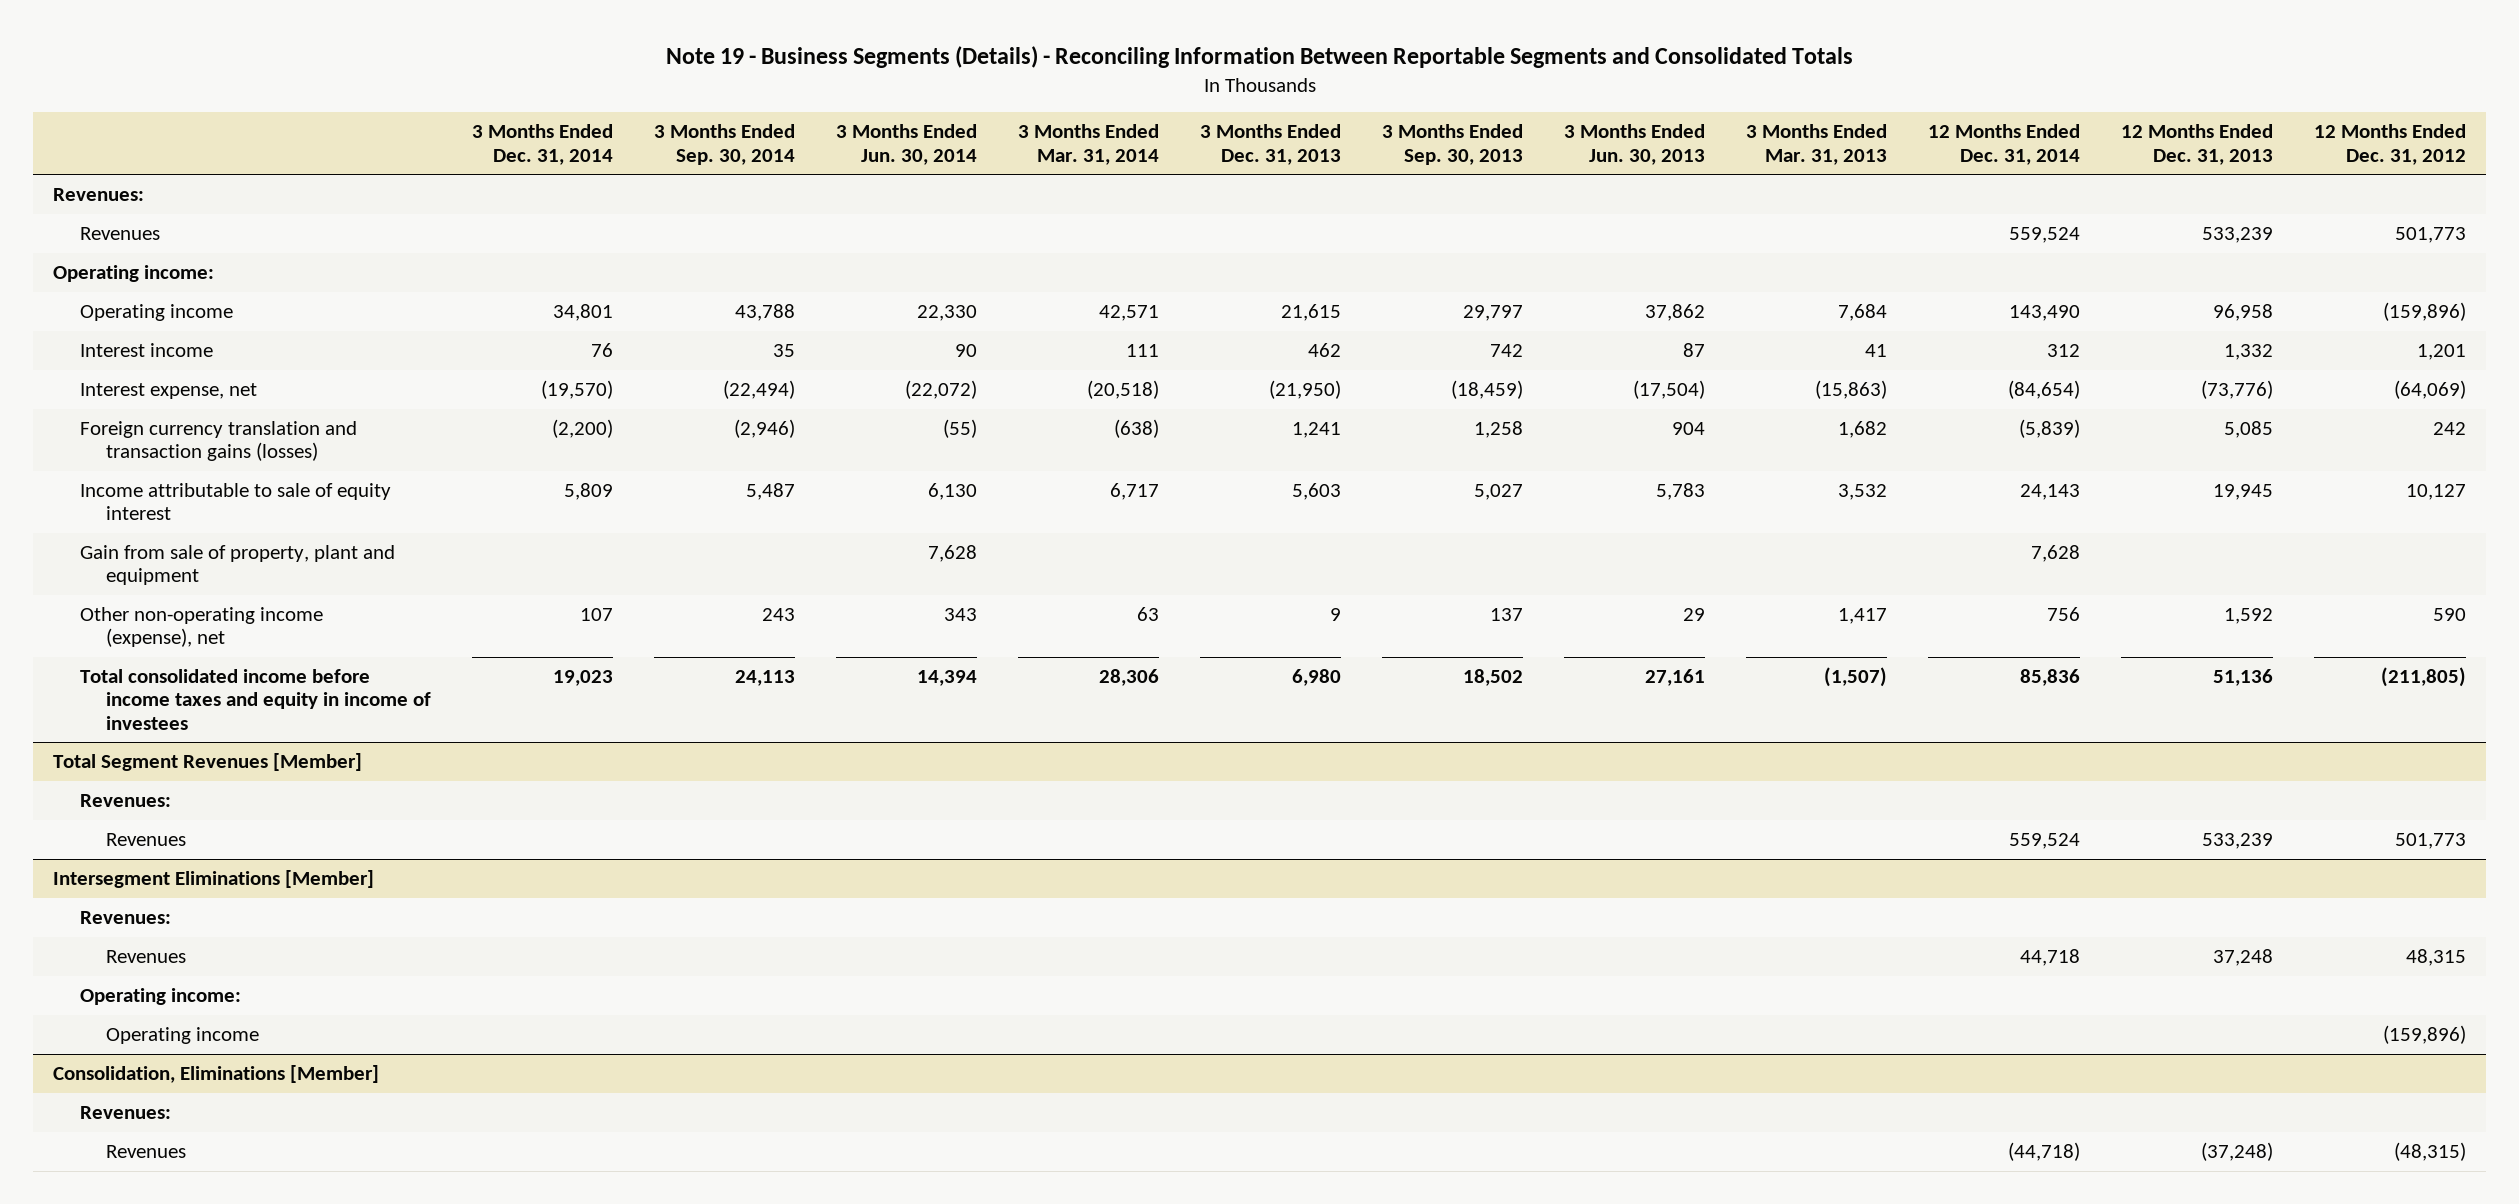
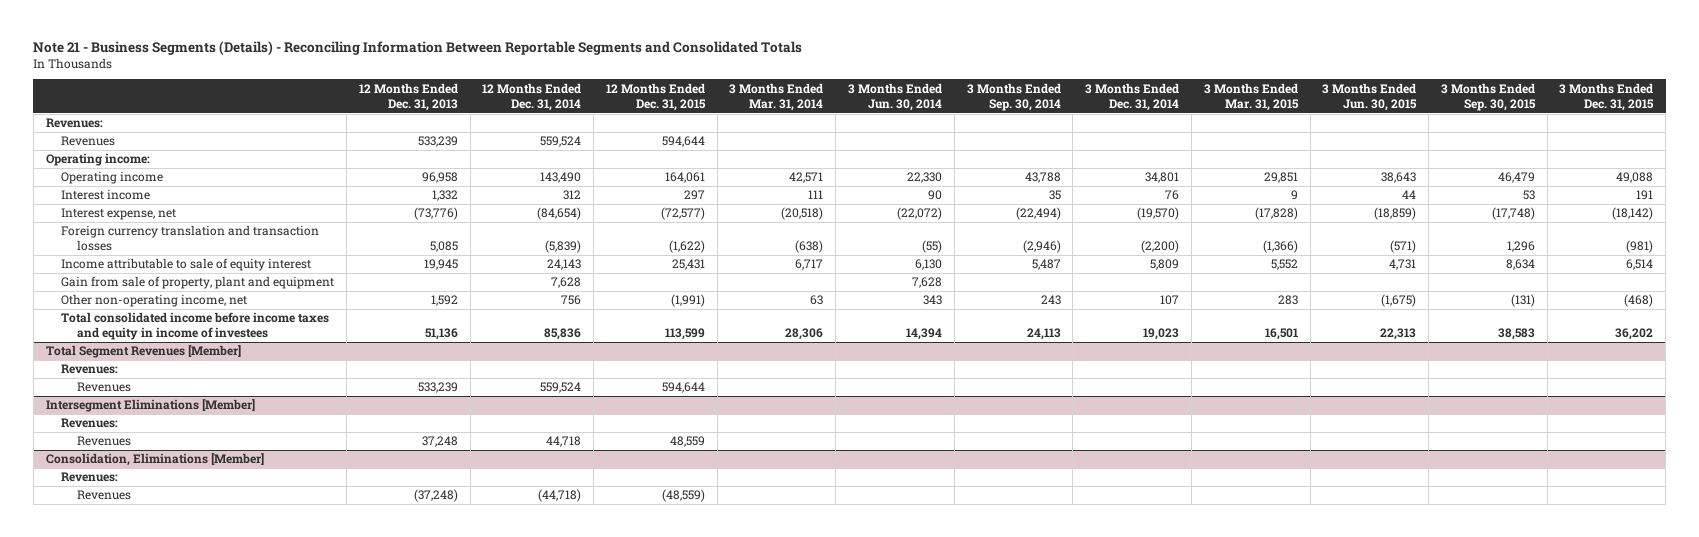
- Note 19 - Business Segments (Details) - Reconciling Information Between Reportable Segments and Consolidated Totals
+ Note 21 - Business Segments (Details) - Reconciling Information Between Reportable Segments and Consolidated Totals
- | 3 Months Ended Dec. 31, 2014 | 3 Months Ended Sep. 30, 2014 | 3 Months Ended Jun. 30, 2014 | 3 Months Ended Mar. 31, 2014 | 3 Months Ended Dec. 31, 2013 | 3 Months Ended Sep. 30, 2013 | 3 Months Ended Jun. 30, 2013 | 3 Months Ended Mar. 31, 2013 | 12 Months Ended Dec. 31, 2014 | 12 Months Ended Dec. 31, 2013 | 12 Months Ended Dec. 31, 2012
+ | 12 Months Ended Dec. 31, 2013 | 12 Months Ended Dec. 31, 2014 | 12 Months Ended Dec. 31, 2015 | 3 Months Ended Mar. 31, 2014 | 3 Months Ended Jun. 30, 2014 | 3 Months Ended Sep. 30, 2014 | 3 Months Ended Dec. 31, 2014 | 3 Months Ended Mar. 31, 2015 | 3 Months Ended Jun. 30, 2015 | 3 Months Ended Sep. 30, 2015 | 3 Months Ended Dec. 31, 2015
- Foreign currency translation and transaction gains (losses) | (2,200) | (2,946) | (55) | (638) | 1,241 | 1,258 | 904 | 1,682 | (5,839) | 5,085 | 242
+ Foreign currency translation and transaction losses | 5,085 | (5,839) | (1,622) | (638) | (55) | (2,946) | (2,200) | (1,366) | (571) | 1,296 | (981)
- Other non-operating income (expense), net | 107 | 243 | 343 | 63 | 9 | 137 | 29 | 1,417 | 756 | 1,592 | 590
+ Other non-operating income, net | 1,592 | 756 | (1,991) | 63 | 343 | 243 | 107 | 283 | (1,675) | (131) | (468)
@ Intersegment Eliminations [Member]
- Operating income:
- Operating income | | | | | | | | | | | (159,896)

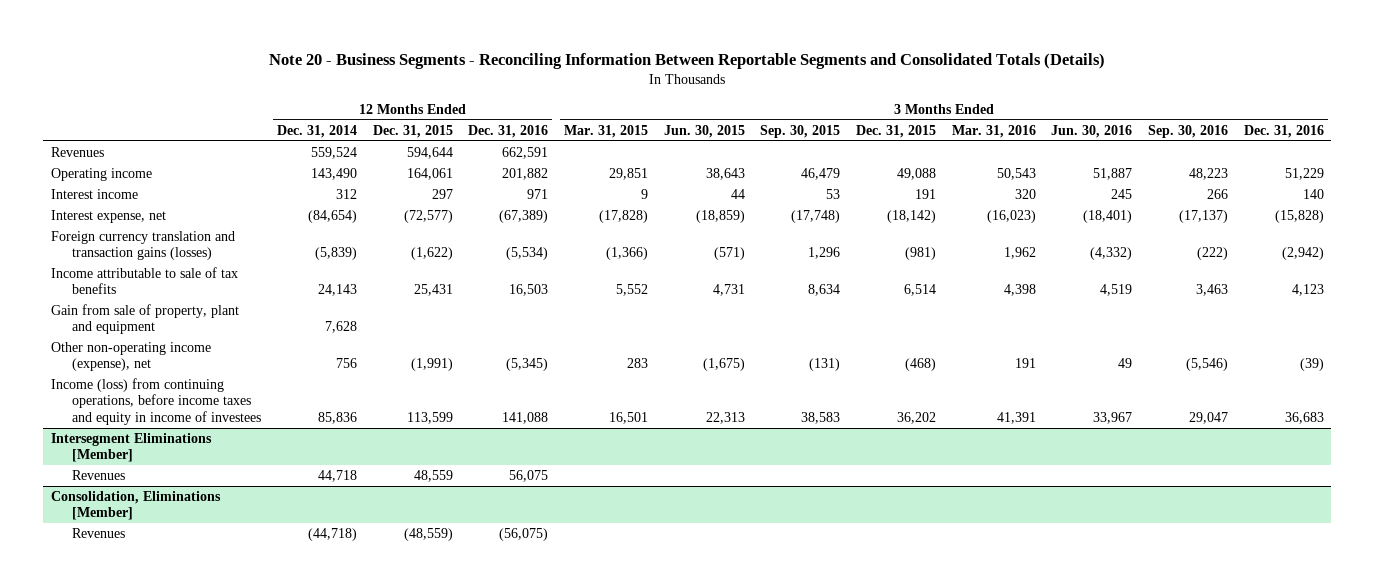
- Note 21 - Business Segments (Details) - Reconciling Information Between Reportable Segments and Consolidated Totals
+ Note 20 - Business Segments - Reconciling Information Between Reportable Segments and Consolidated Totals (Details)
- | 12 Months Ended Dec. 31, 2013 | 12 Months Ended Dec. 31, 2014 | 12 Months Ended Dec. 31, 2015 | 3 Months Ended Mar. 31, 2014 | 3 Months Ended Jun. 30, 2014 | 3 Months Ended Sep. 30, 2014 | 3 Months Ended Dec. 31, 2014 | 3 Months Ended Mar. 31, 2015 | 3 Months Ended Jun. 30, 2015 | 3 Months Ended Sep. 30, 2015 | 3 Months Ended Dec. 31, 2015
+ | 12 Months Ended Dec. 31, 2014 | 12 Months Ended Dec. 31, 2015 | 12 Months Ended Dec. 31, 2016 | 3 Months Ended Mar. 31, 2015 | 3 Months Ended Jun. 30, 2015 | 3 Months Ended Sep. 30, 2015 | 3 Months Ended Dec. 31, 2015 | 3 Months Ended Mar. 31, 2016 | 3 Months Ended Jun. 30, 2016 | 3 Months Ended Sep. 30, 2016 | 3 Months Ended Dec. 31, 2016
- Revenues:
- Operating income:
- Foreign currency translation and transaction losses | 5,085 | (5,839) | (1,622) | (638) | (55) | (2,946) | (2,200) | (1,366) | (571) | 1,296 | (981)
- Income attributable to sale of equity interest | 19,945 | 24,143 | 25,431 | 6,717 | 6,130 | 5,487 | 5,809 | 5,552 | 4,731 | 8,634 | 6,514
+ Foreign currency translation and transaction gains (losses) | (5,839) | (1,622) | (5,534) | (1,366) | (571) | 1,296 | (981) | 1,962 | (4,332) | (222) | (2,942)
+ Income attributable to sale of tax benefits | 24,143 | 25,431 | 16,503 | 5,552 | 4,731 | 8,634 | 6,514 | 4,398 | 4,519 | 3,463 | 4,123
- Other non-operating income, net | 1,592 | 756 | (1,991) | 63 | 343 | 243 | 107 | 283 | (1,675) | (131) | (468)
- Total consolidated income before income taxes and equity in income of investees | 51,136 | 85,836 | 113,599 | 28,306 | 14,394 | 24,113 | 19,023 | 16,501 | 22,313 | 38,583 | 36,202
- Total Segment Revenues [Member]
- Revenues:
- Revenues | 533,239 | 559,524 | 594,644 | | | | | | | |
+ Other non-operating income (expense), net | 756 | (1,991) | (5,345) | 283 | (1,675) | (131) | (468) | 191 | 49 | (5,546) | (39)
+ Income (loss) from continuing operations, before income taxes and equity in income of investees | 85,836 | 113,599 | 141,088 | 16,501 | 22,313 | 38,583 | 36,202 | 41,391 | 33,967 | 29,047 | 36,683
@ Intersegment Eliminations [Member]
- Revenues:
@ Consolidation, Eliminations [Member]
- Revenues:

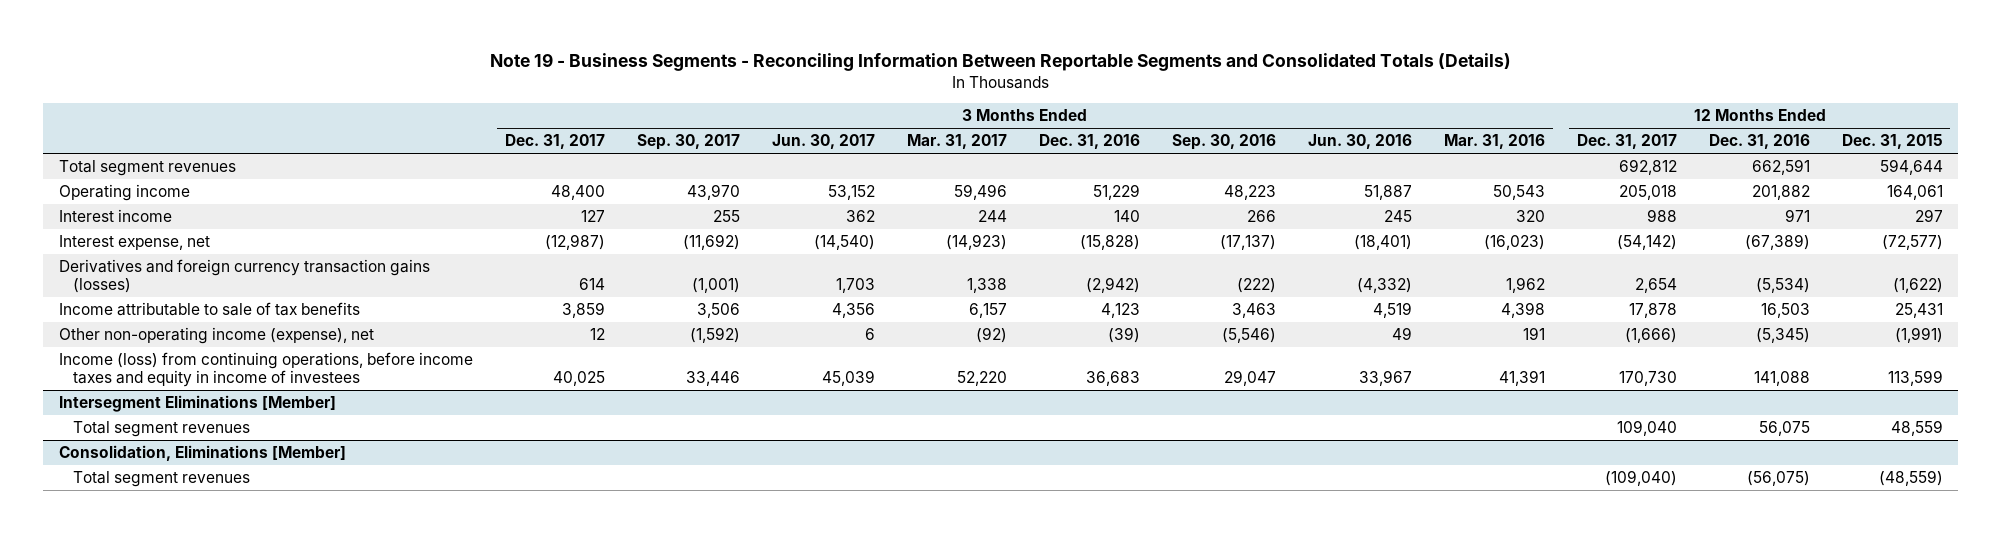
- Note 20 - Business Segments - Reconciling Information Between Reportable Segments and Consolidated Totals (Details)
+ Note 19 - Business Segments - Reconciling Information Between Reportable Segments and Consolidated Totals (Details)
- | 12 Months Ended Dec. 31, 2014 | 12 Months Ended Dec. 31, 2015 | 12 Months Ended Dec. 31, 2016 | 3 Months Ended Mar. 31, 2015 | 3 Months Ended Jun. 30, 2015 | 3 Months Ended Sep. 30, 2015 | 3 Months Ended Dec. 31, 2015 | 3 Months Ended Mar. 31, 2016 | 3 Months Ended Jun. 30, 2016 | 3 Months Ended Sep. 30, 2016 | 3 Months Ended Dec. 31, 2016
+ | 3 Months Ended Dec. 31, 2017 | 3 Months Ended Sep. 30, 2017 | 3 Months Ended Jun. 30, 2017 | 3 Months Ended Mar. 31, 2017 | 3 Months Ended Dec. 31, 2016 | 3 Months Ended Sep. 30, 2016 | 3 Months Ended Jun. 30, 2016 | 3 Months Ended Mar. 31, 2016 | 12 Months Ended Dec. 31, 2017 | 12 Months Ended Dec. 31, 2016 | 12 Months Ended Dec. 31, 2015
- Revenues | 559,524 | 594,644 | 662,591 | | | | | | | |
+ Total segment revenues | | | | | | | | | 692,812 | 662,591 | 594,644
- Foreign currency translation and transaction gains (losses) | (5,839) | (1,622) | (5,534) | (1,366) | (571) | 1,296 | (981) | 1,962 | (4,332) | (222) | (2,942)
+ Derivatives and foreign currency transaction gains (losses) | 614 | (1,001) | 1,703 | 1,338 | (2,942) | (222) | (4,332) | 1,962 | 2,654 | (5,534) | (1,622)
- Gain from sale of property, plant and equipment | 7,628 | | | | | | | | | |
@ Intersegment Eliminations [Member]
- Revenues | 44,718 | 48,559 | 56,075 | | | | | | | |
+ Total segment revenues | | | | | | | | | 109,040 | 56,075 | 48,559
@ Consolidation, Eliminations [Member]
- Revenues | (44,718) | (48,559) | (56,075) | | | | | | | |
+ Total segment revenues | | | | | | | | | (109,040) | (56,075) | (48,559)

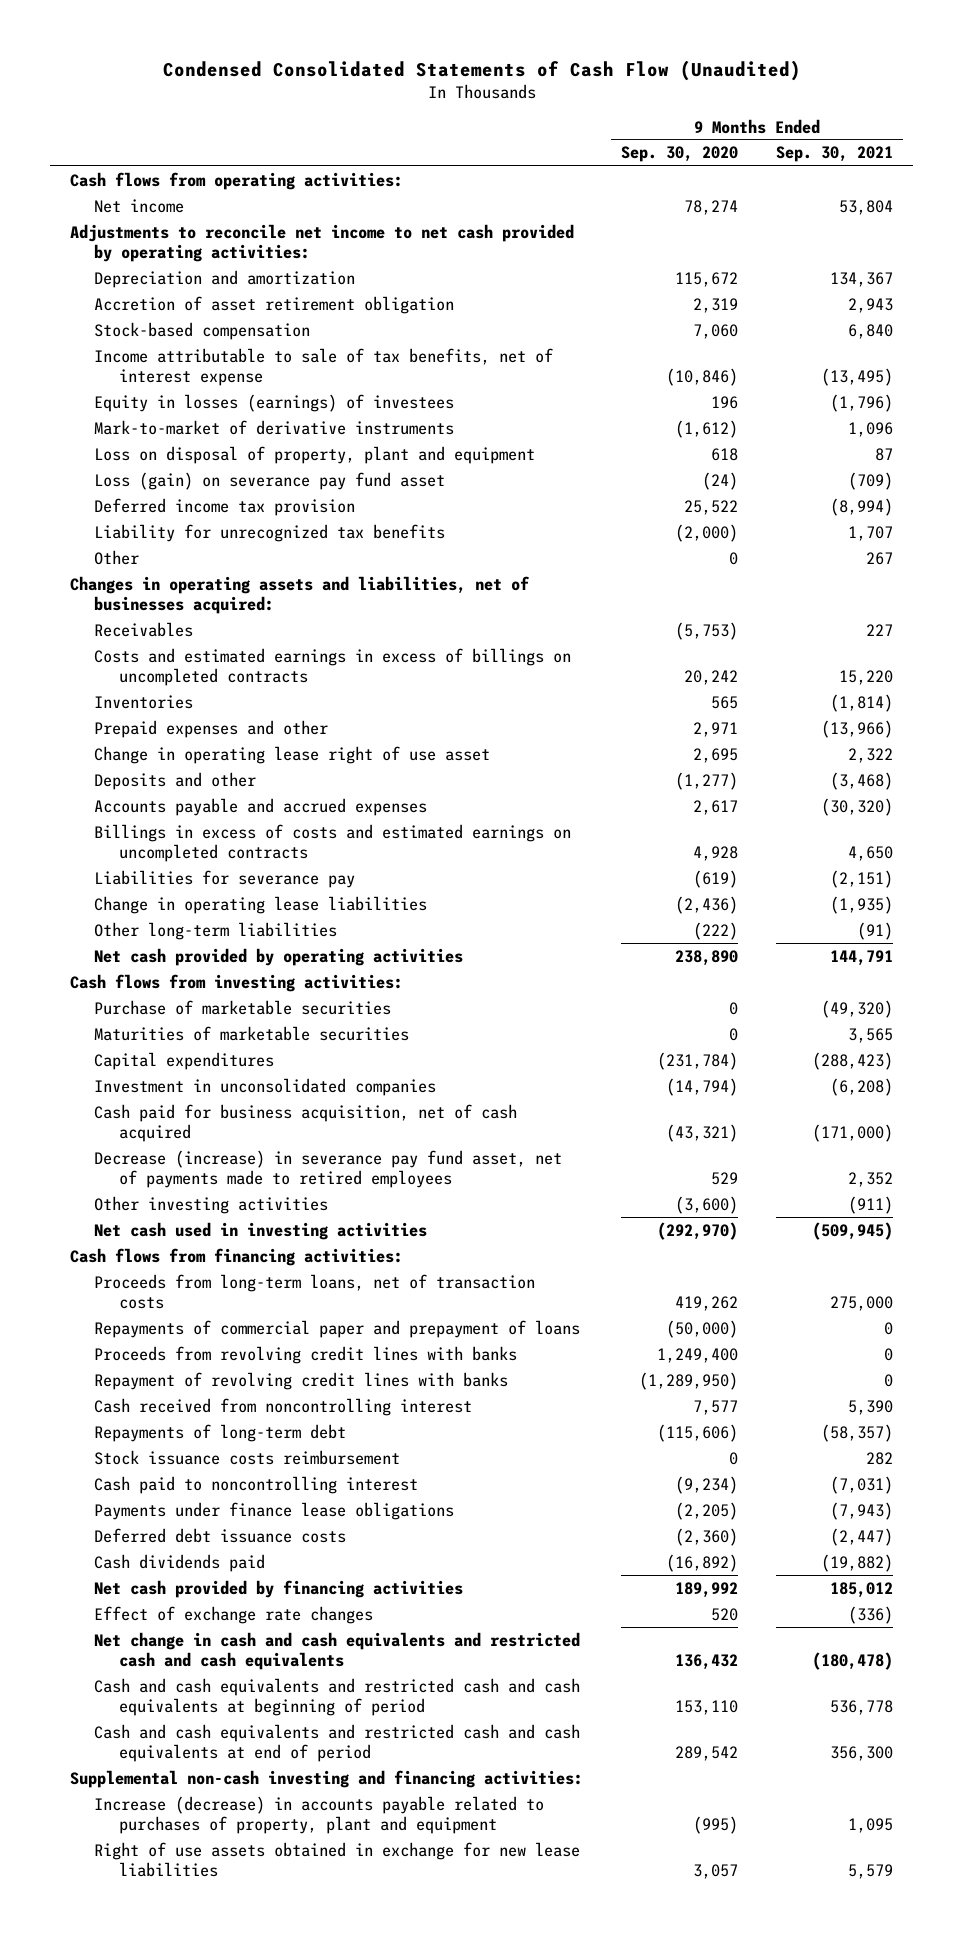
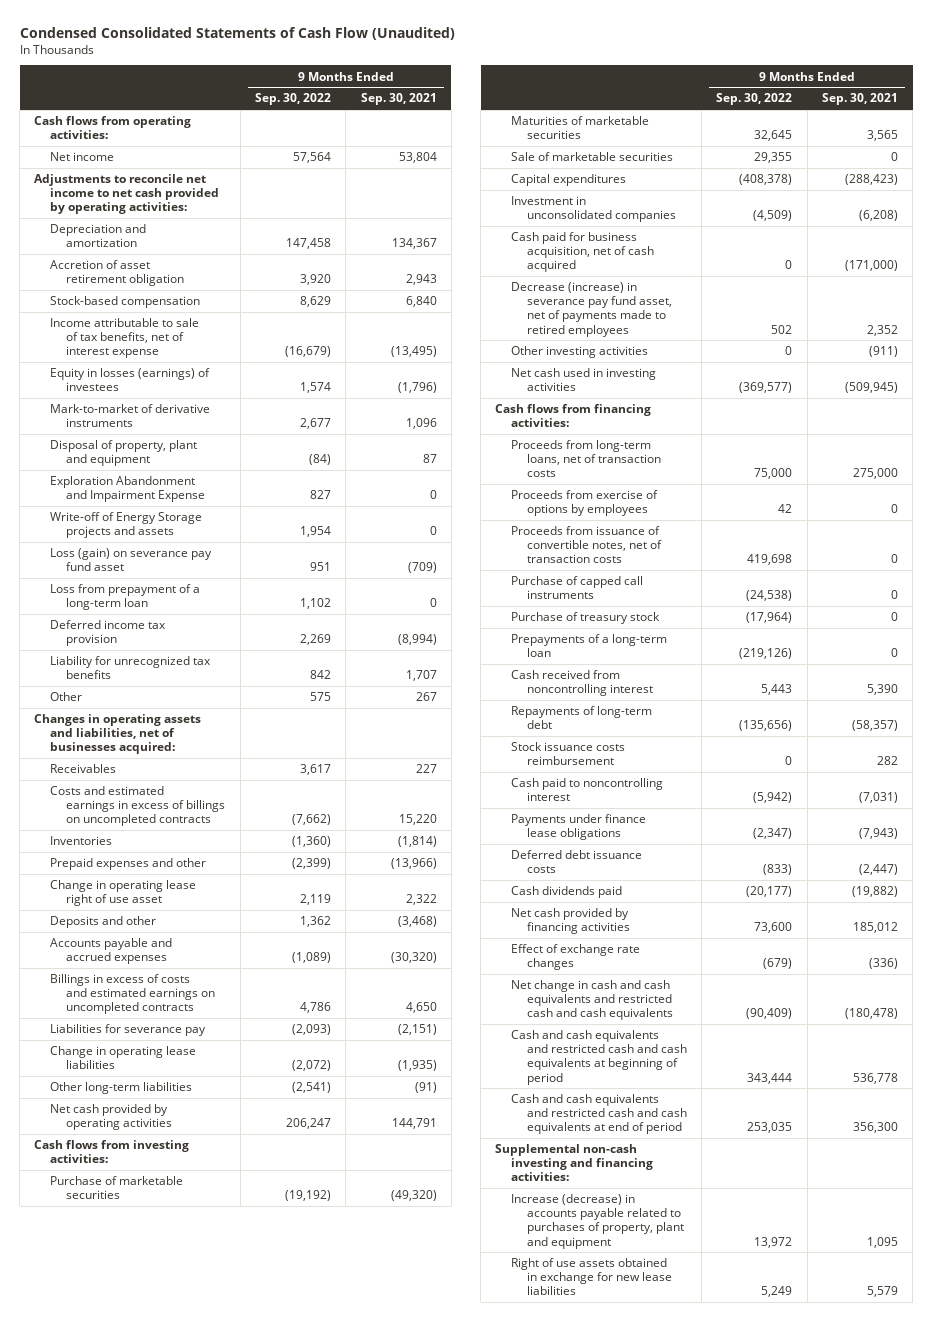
- | 9 Months Ended Sep. 30, 2020 | 9 Months Ended Sep. 30, 2021
+ | 9 Months Ended Sep. 30, 2022 | 9 Months Ended Sep. 30, 2021
- Loss on disposal of property, plant and equipment | 618 | 87
+ Disposal of property, plant and equipment | (84) | 87
+ Exploration Abandonment and Impairment Expense | 827 | 0
+ Write-off of Energy Storage projects and assets | 1,954 | 0
+ Loss from prepayment of a long-term loan | 1,102 | 0
+ Sale of marketable securities | 29,355 | 0
- Repayments of commercial paper and prepayment of loans | (50,000) | 0
- Proceeds from revolving credit lines with banks | 1,249,400 | 0
- Repayment of revolving credit lines with banks | (1,289,950) | 0
+ Proceeds from exercise of options by employees | 42 | 0
+ Proceeds from issuance of convertible notes, net of transaction costs | 419,698 | 0
+ Purchase of capped call instruments | (24,538) | 0
+ Purchase of treasury stock | (17,964) | 0
+ Prepayments of a long-term loan | (219,126) | 0

